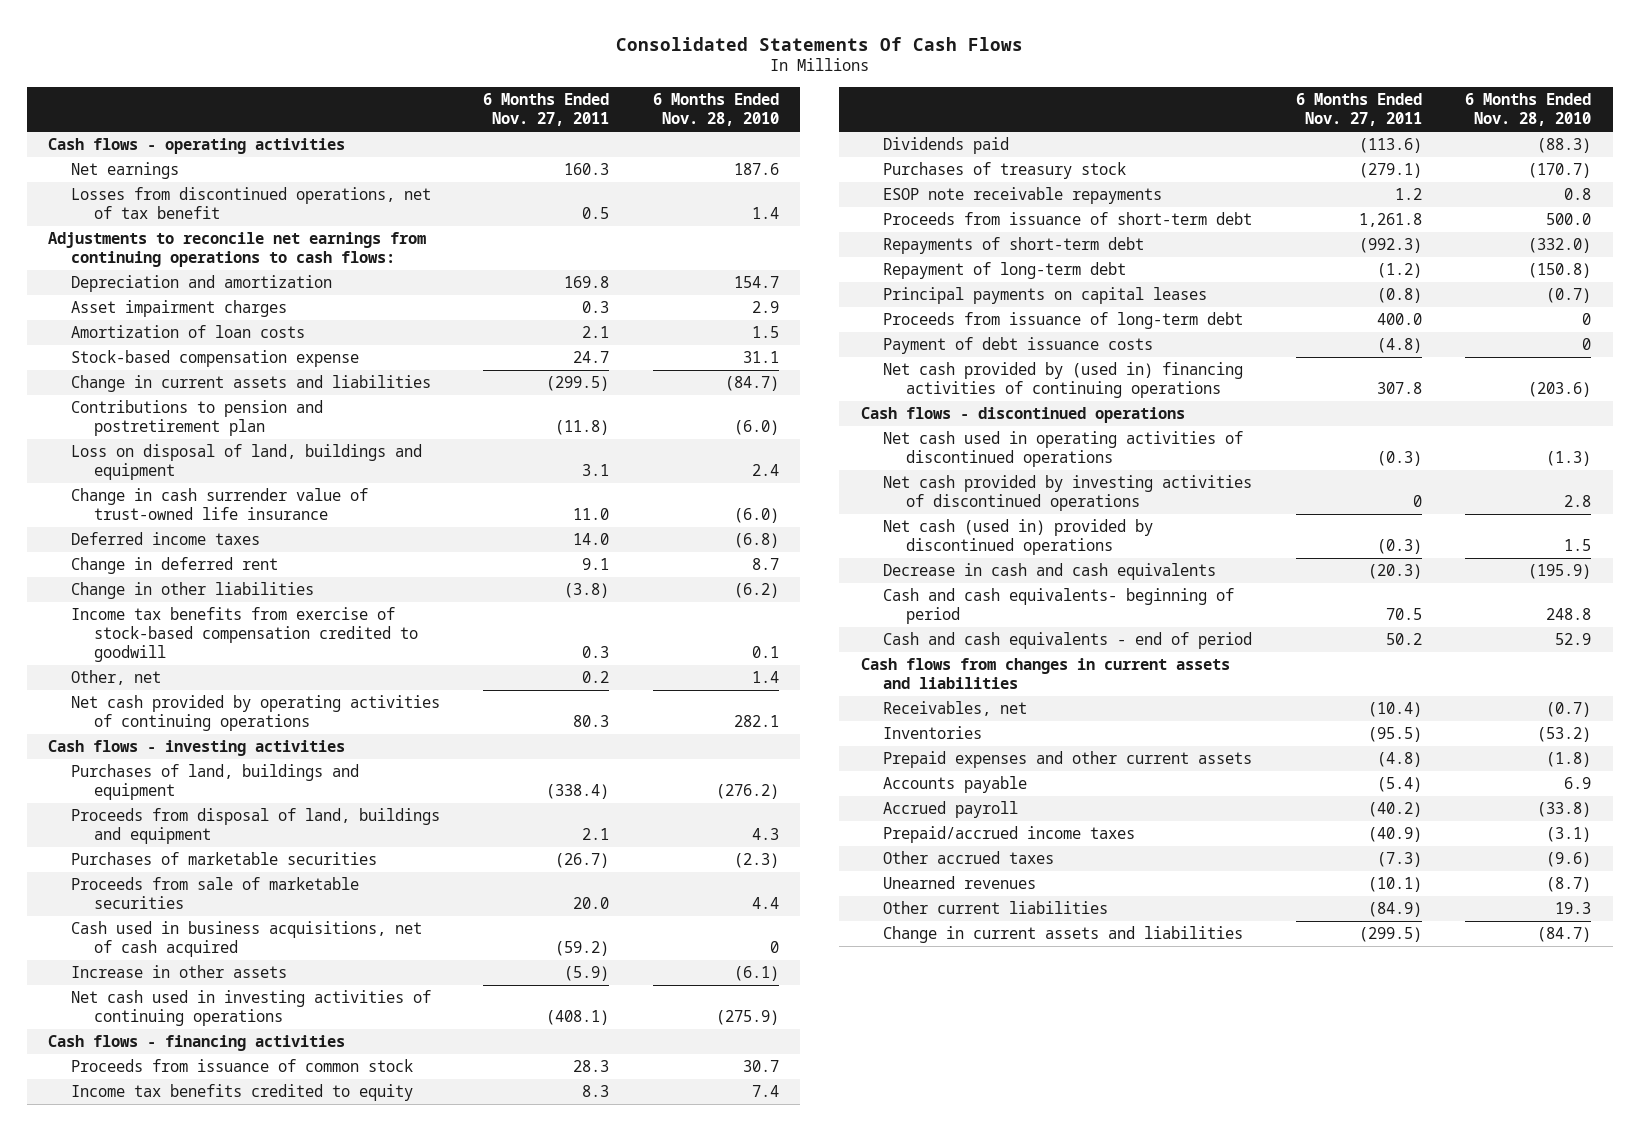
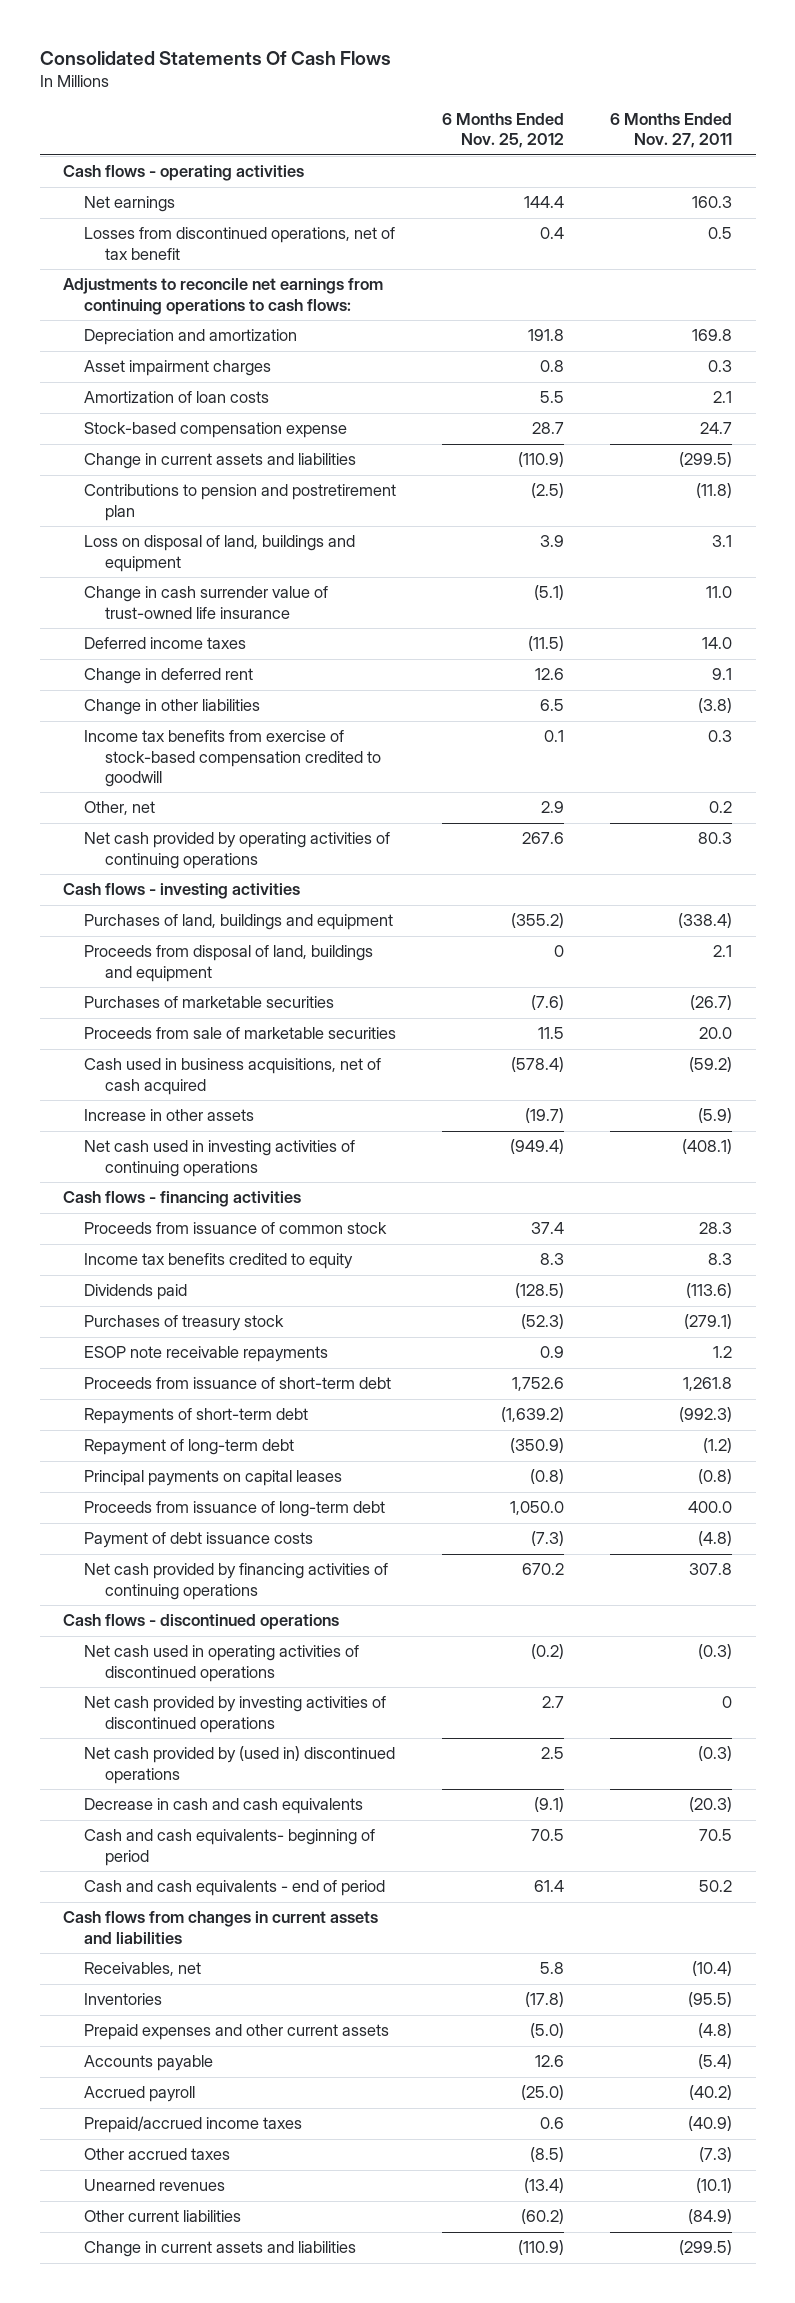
- | 6 Months Ended Nov. 27, 2011 | 6 Months Ended Nov. 28, 2010
+ | 6 Months Ended Nov. 25, 2012 | 6 Months Ended Nov. 27, 2011
- Net cash provided by (used in) financing activities of continuing operations | 307.8 | (203.6)
+ Net cash provided by financing activities of continuing operations | 670.2 | 307.8
- Net cash (used in) provided by discontinued operations | (0.3) | 1.5
+ Net cash provided by (used in) discontinued operations | 2.5 | (0.3)

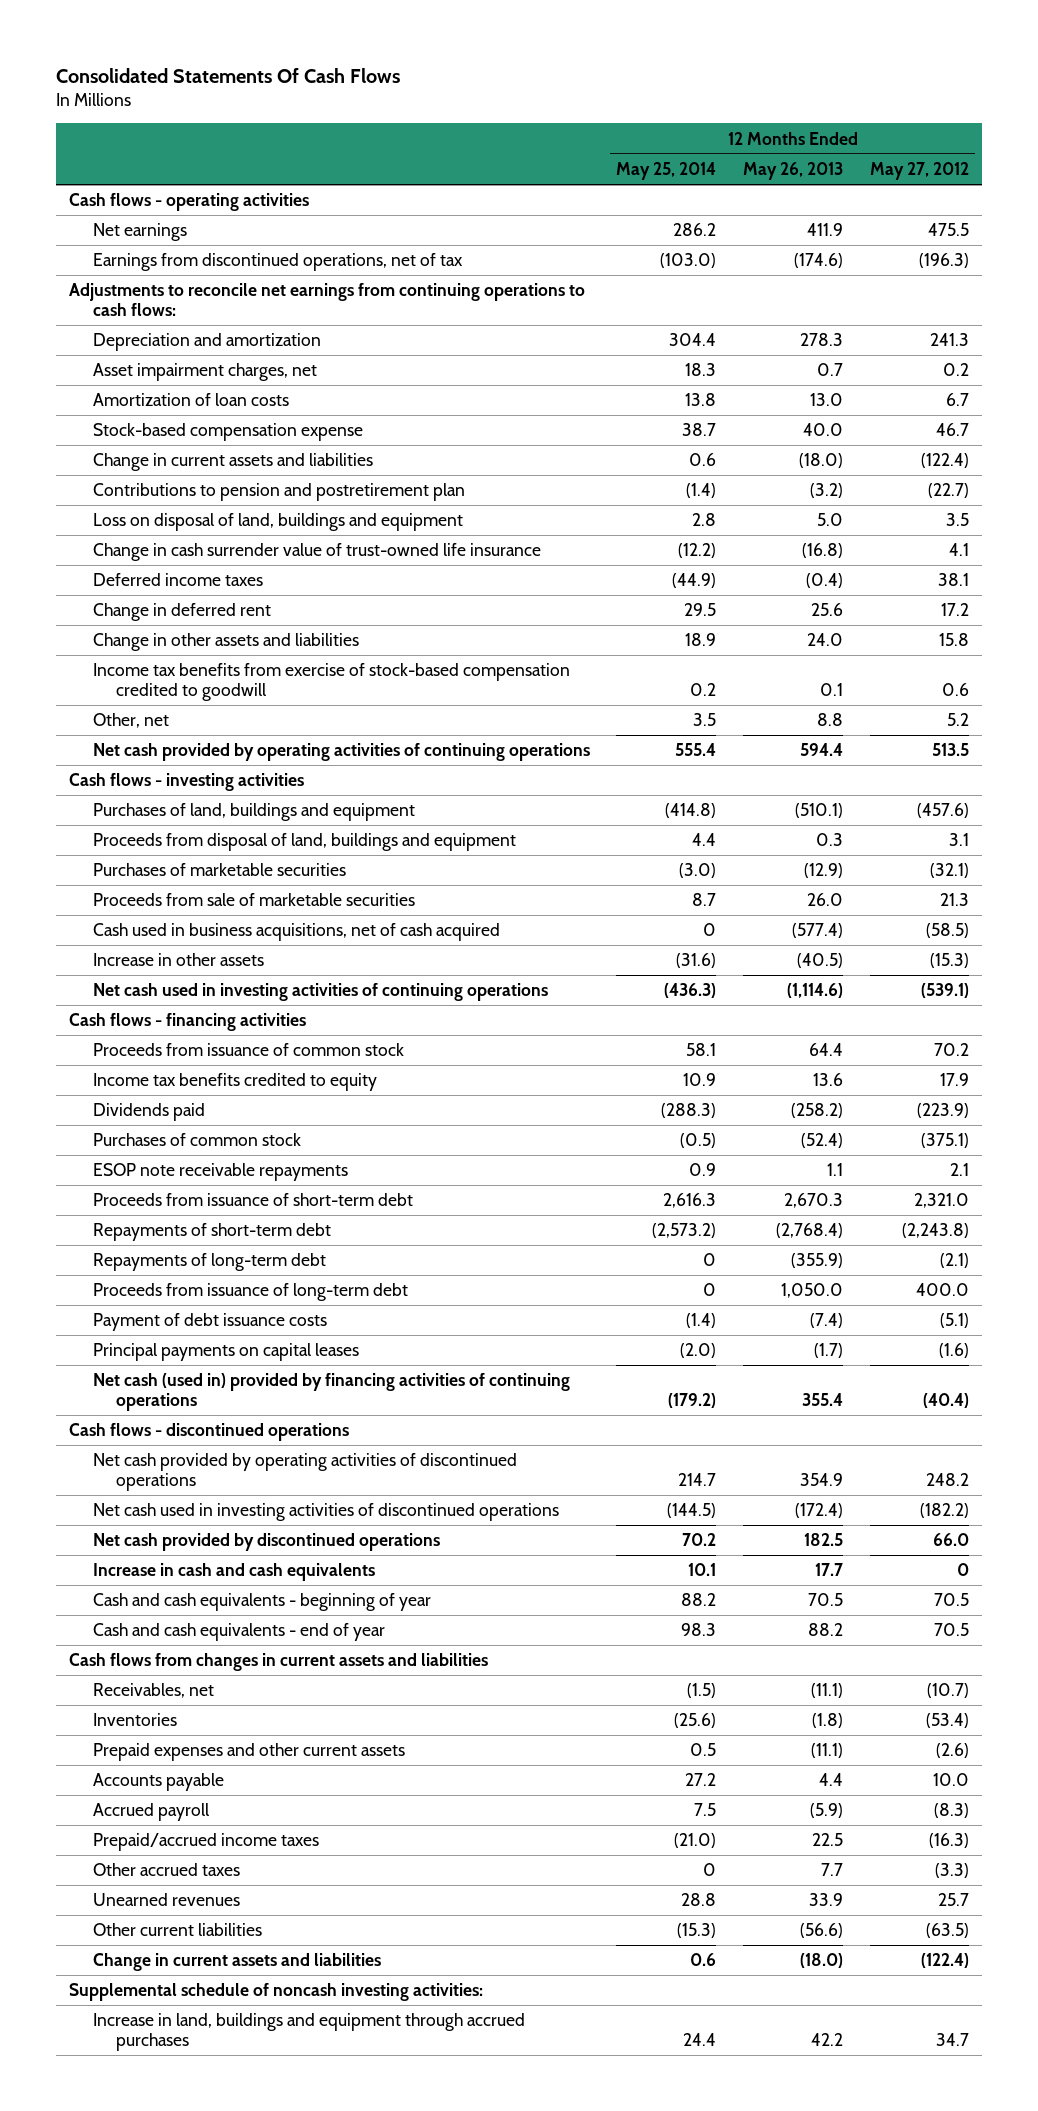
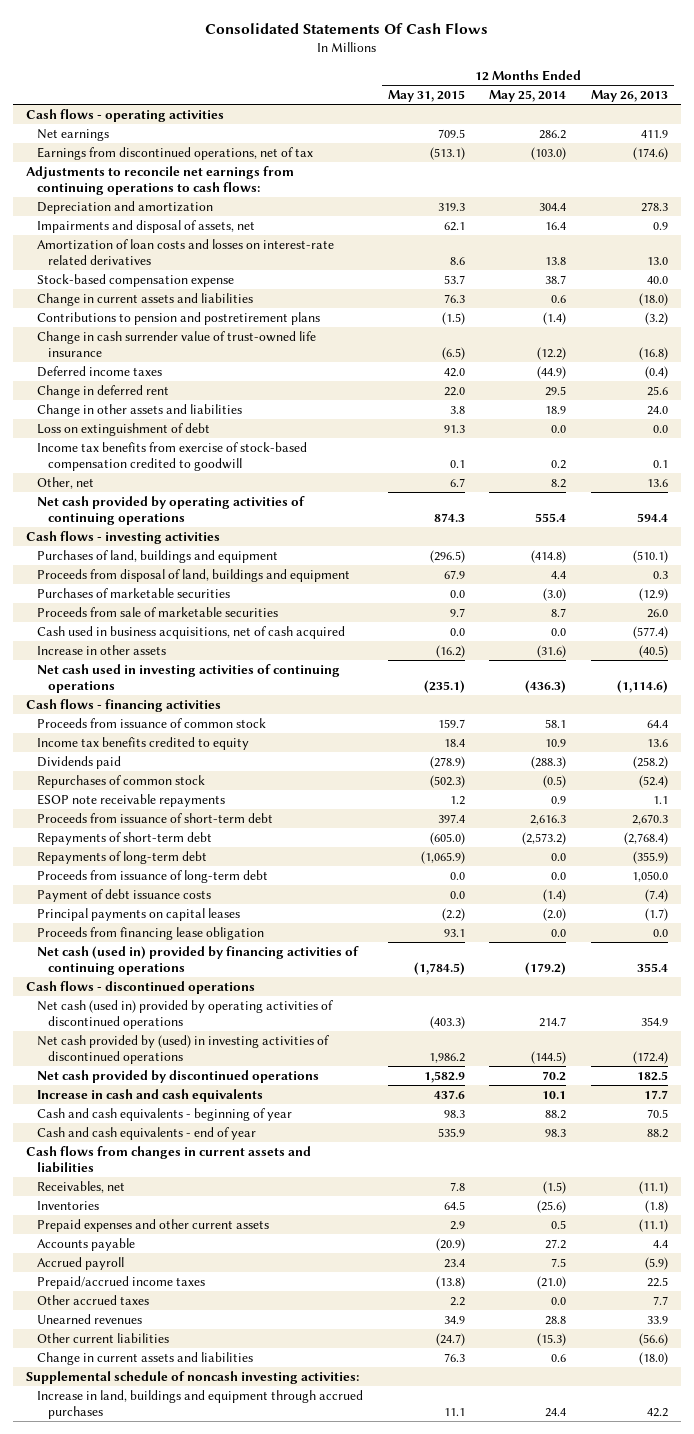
- | 12 Months Ended May 25, 2014 | 12 Months Ended May 26, 2013 | 12 Months Ended May 27, 2012
+ | 12 Months Ended May 31, 2015 | 12 Months Ended May 25, 2014 | 12 Months Ended May 26, 2013
- Asset impairment charges, net | 18.3 | 0.7 | 0.2
- Amortization of loan costs | 13.8 | 13.0 | 6.7
+ Impairments and disposal of assets, net | 62.1 | 16.4 | 0.9
+ Amortization of loan costs and losses on interest-rate related derivatives | 8.6 | 13.8 | 13.0
- Contributions to pension and postretirement plan | (1.4) | (3.2) | (22.7)
- Loss on disposal of land, buildings and equipment | 2.8 | 5.0 | 3.5
+ Contributions to pension and postretirement plans | (1.5) | (1.4) | (3.2)
+ Loss on extinguishment of debt | 91.3 | 0.0 | 0.0
- Other, net | 3.5 | 8.8 | 5.2
+ Other, net | 6.7 | 8.2 | 13.6
- Cash used in business acquisitions, net of cash acquired | 0 | (577.4) | (58.5)
+ Cash used in business acquisitions, net of cash acquired | 0.0 | 0.0 | (577.4)
- Purchases of common stock | (0.5) | (52.4) | (375.1)
+ Repurchases of common stock | (502.3) | (0.5) | (52.4)
- Repayments of long-term debt | 0 | (355.9) | (2.1)
- Proceeds from issuance of long-term debt | 0 | 1,050.0 | 400.0
+ Repayments of long-term debt | (1,065.9) | 0.0 | (355.9)
+ Proceeds from issuance of long-term debt | 0.0 | 0.0 | 1,050.0
+ Proceeds from financing lease obligation | 93.1 | 0.0 | 0.0
- Net cash provided by operating activities of discontinued operations | 214.7 | 354.9 | 248.2
- Net cash used in investing activities of discontinued operations | (144.5) | (172.4) | (182.2)
+ Net cash (used in) provided by operating activities of discontinued operations | (403.3) | 214.7 | 354.9
+ Net cash provided by (used) in investing activities of discontinued operations | 1,986.2 | (144.5) | (172.4)
- Other accrued taxes | 0 | 7.7 | (3.3)
+ Other accrued taxes | 2.2 | 0.0 | 7.7

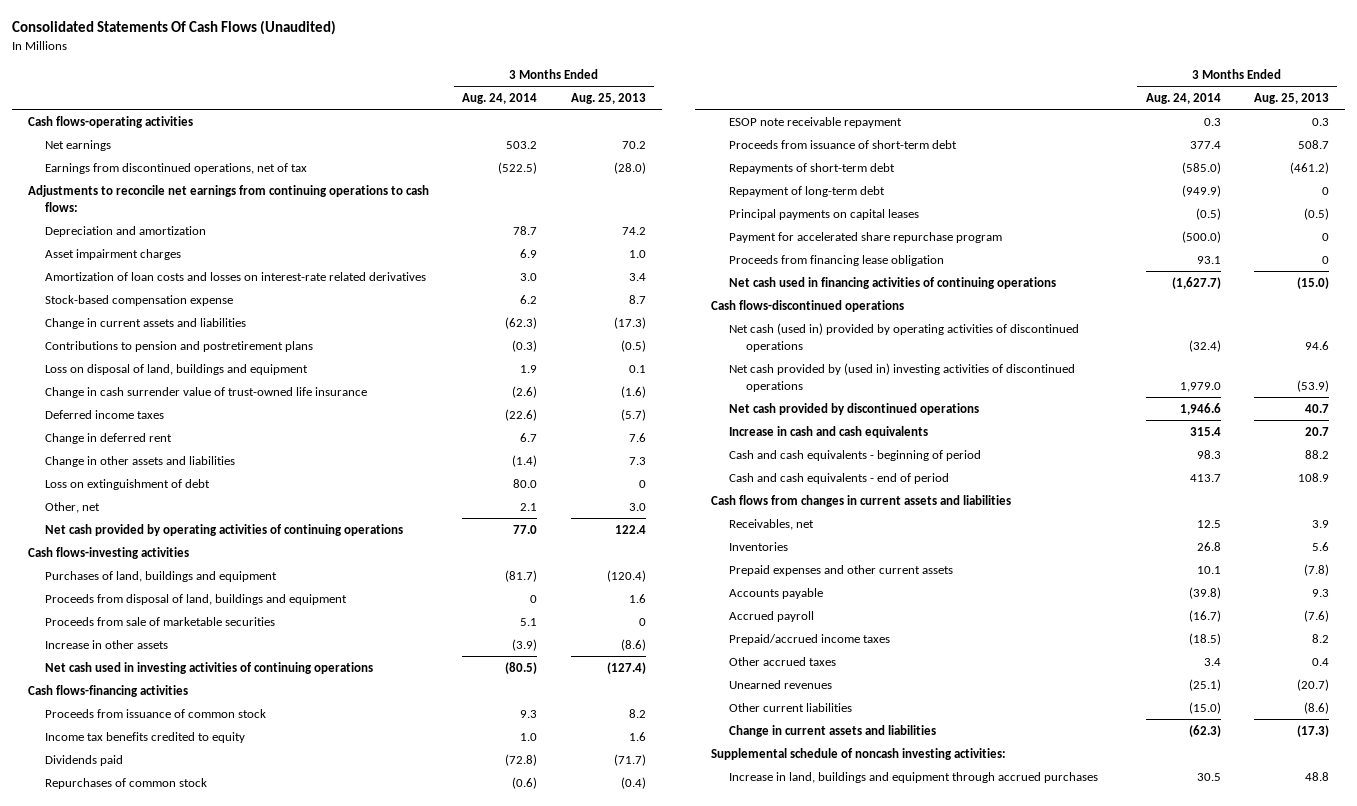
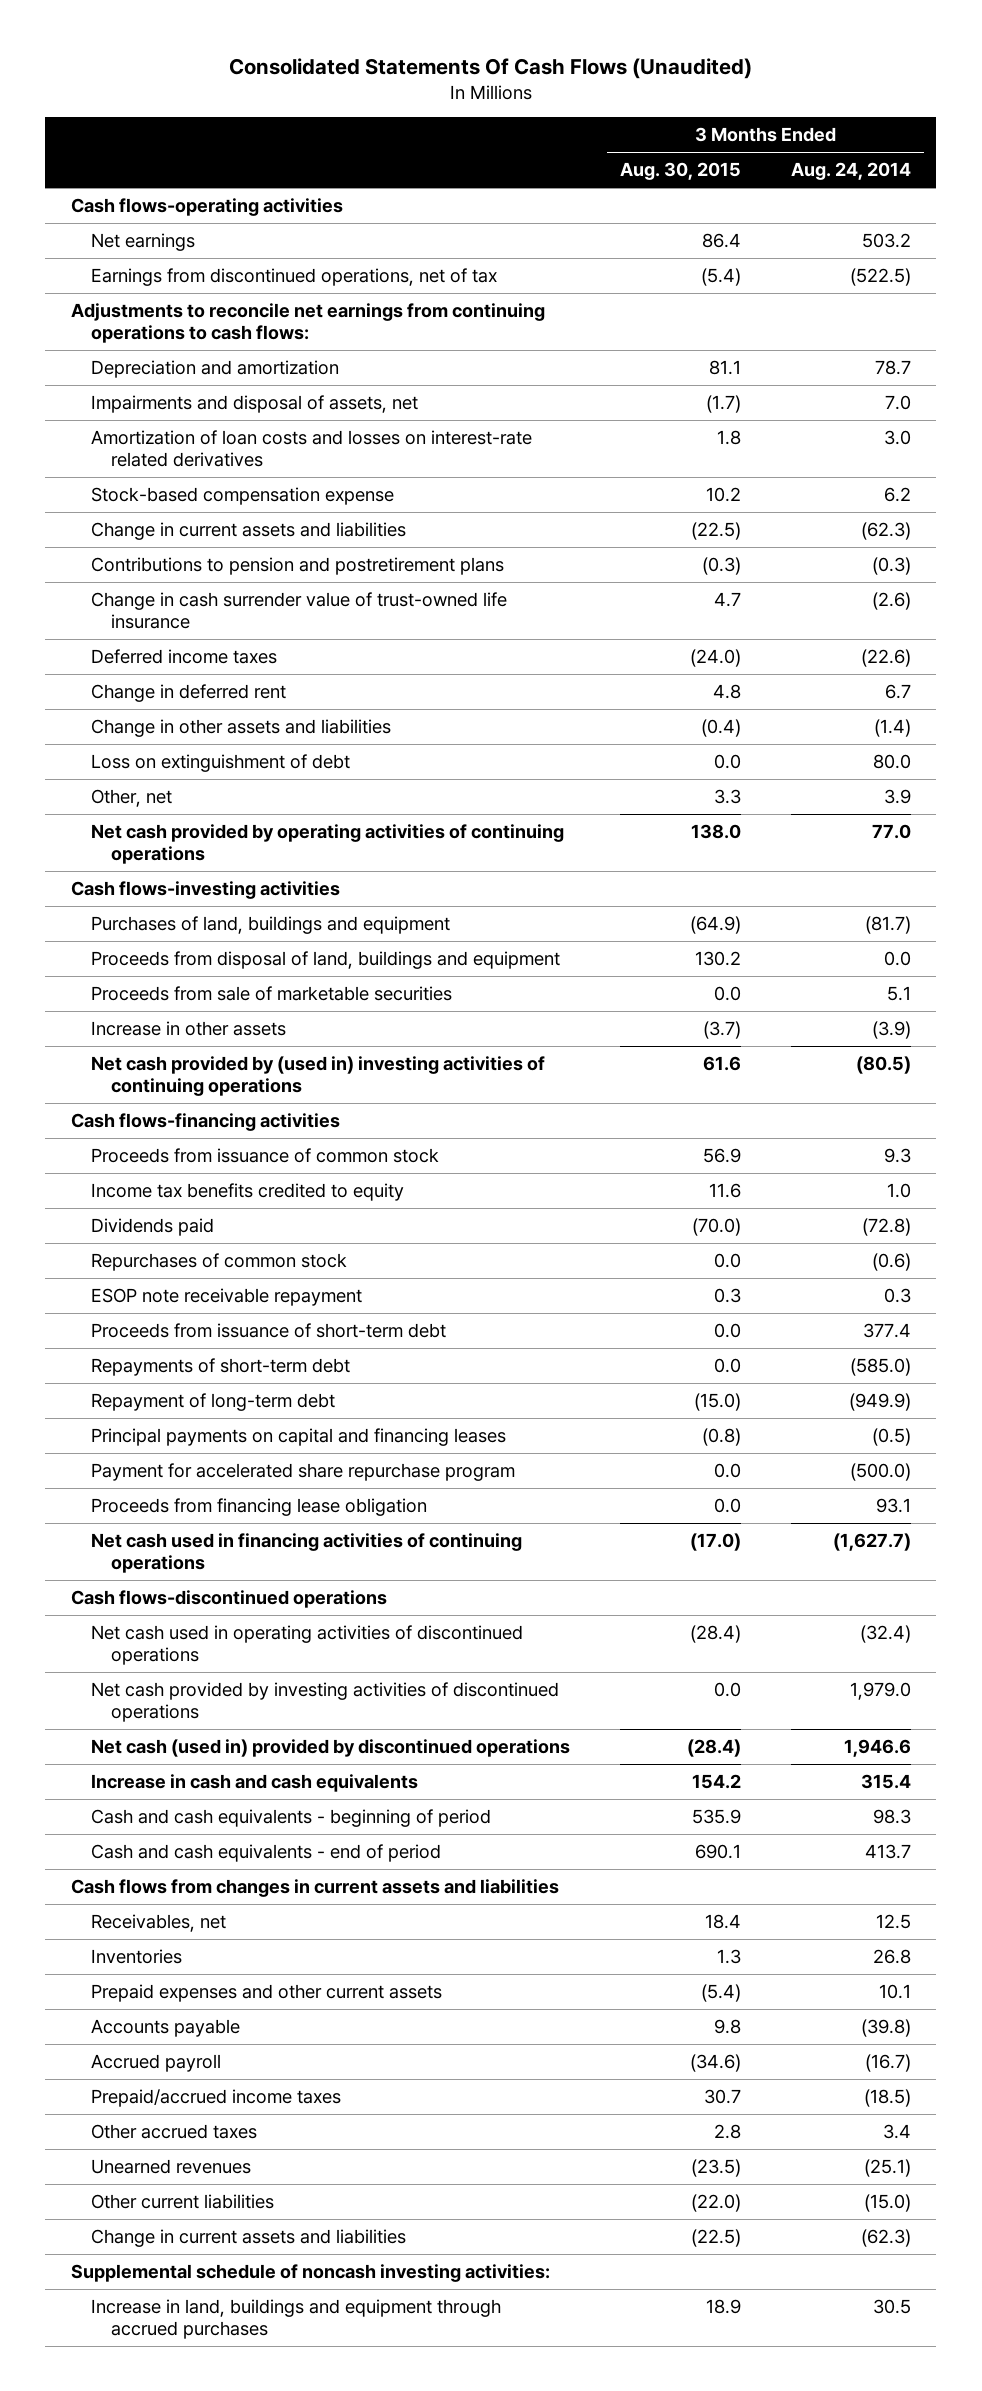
- | 3 Months Ended Aug. 24, 2014 | 3 Months Ended Aug. 25, 2013
+ | 3 Months Ended Aug. 30, 2015 | 3 Months Ended Aug. 24, 2014
- Asset impairment charges | 6.9 | 1.0
+ Impairments and disposal of assets, net | (1.7) | 7.0
- Loss on disposal of land, buildings and equipment | 1.9 | 0.1
- Other, net | 2.1 | 3.0
+ Other, net | 3.3 | 3.9
- Proceeds from disposal of land, buildings and equipment | 0 | 1.6
+ Proceeds from disposal of land, buildings and equipment | 130.2 | 0.0
- Net cash used in investing activities of continuing operations | (80.5) | (127.4)
+ Net cash provided by (used in) investing activities of continuing operations | 61.6 | (80.5)
- Principal payments on capital leases | (0.5) | (0.5)
+ Principal payments on capital and financing leases | (0.8) | (0.5)
- Net cash (used in) provided by operating activities of discontinued operations | (32.4) | 94.6
- Net cash provided by (used in) investing activities of discontinued operations | 1,979.0 | (53.9)
- Net cash provided by discontinued operations | 1,946.6 | 40.7
+ Net cash used in operating activities of discontinued operations | (28.4) | (32.4)
+ Net cash provided by investing activities of discontinued operations | 0.0 | 1,979.0
+ Net cash (used in) provided by discontinued operations | (28.4) | 1,946.6

